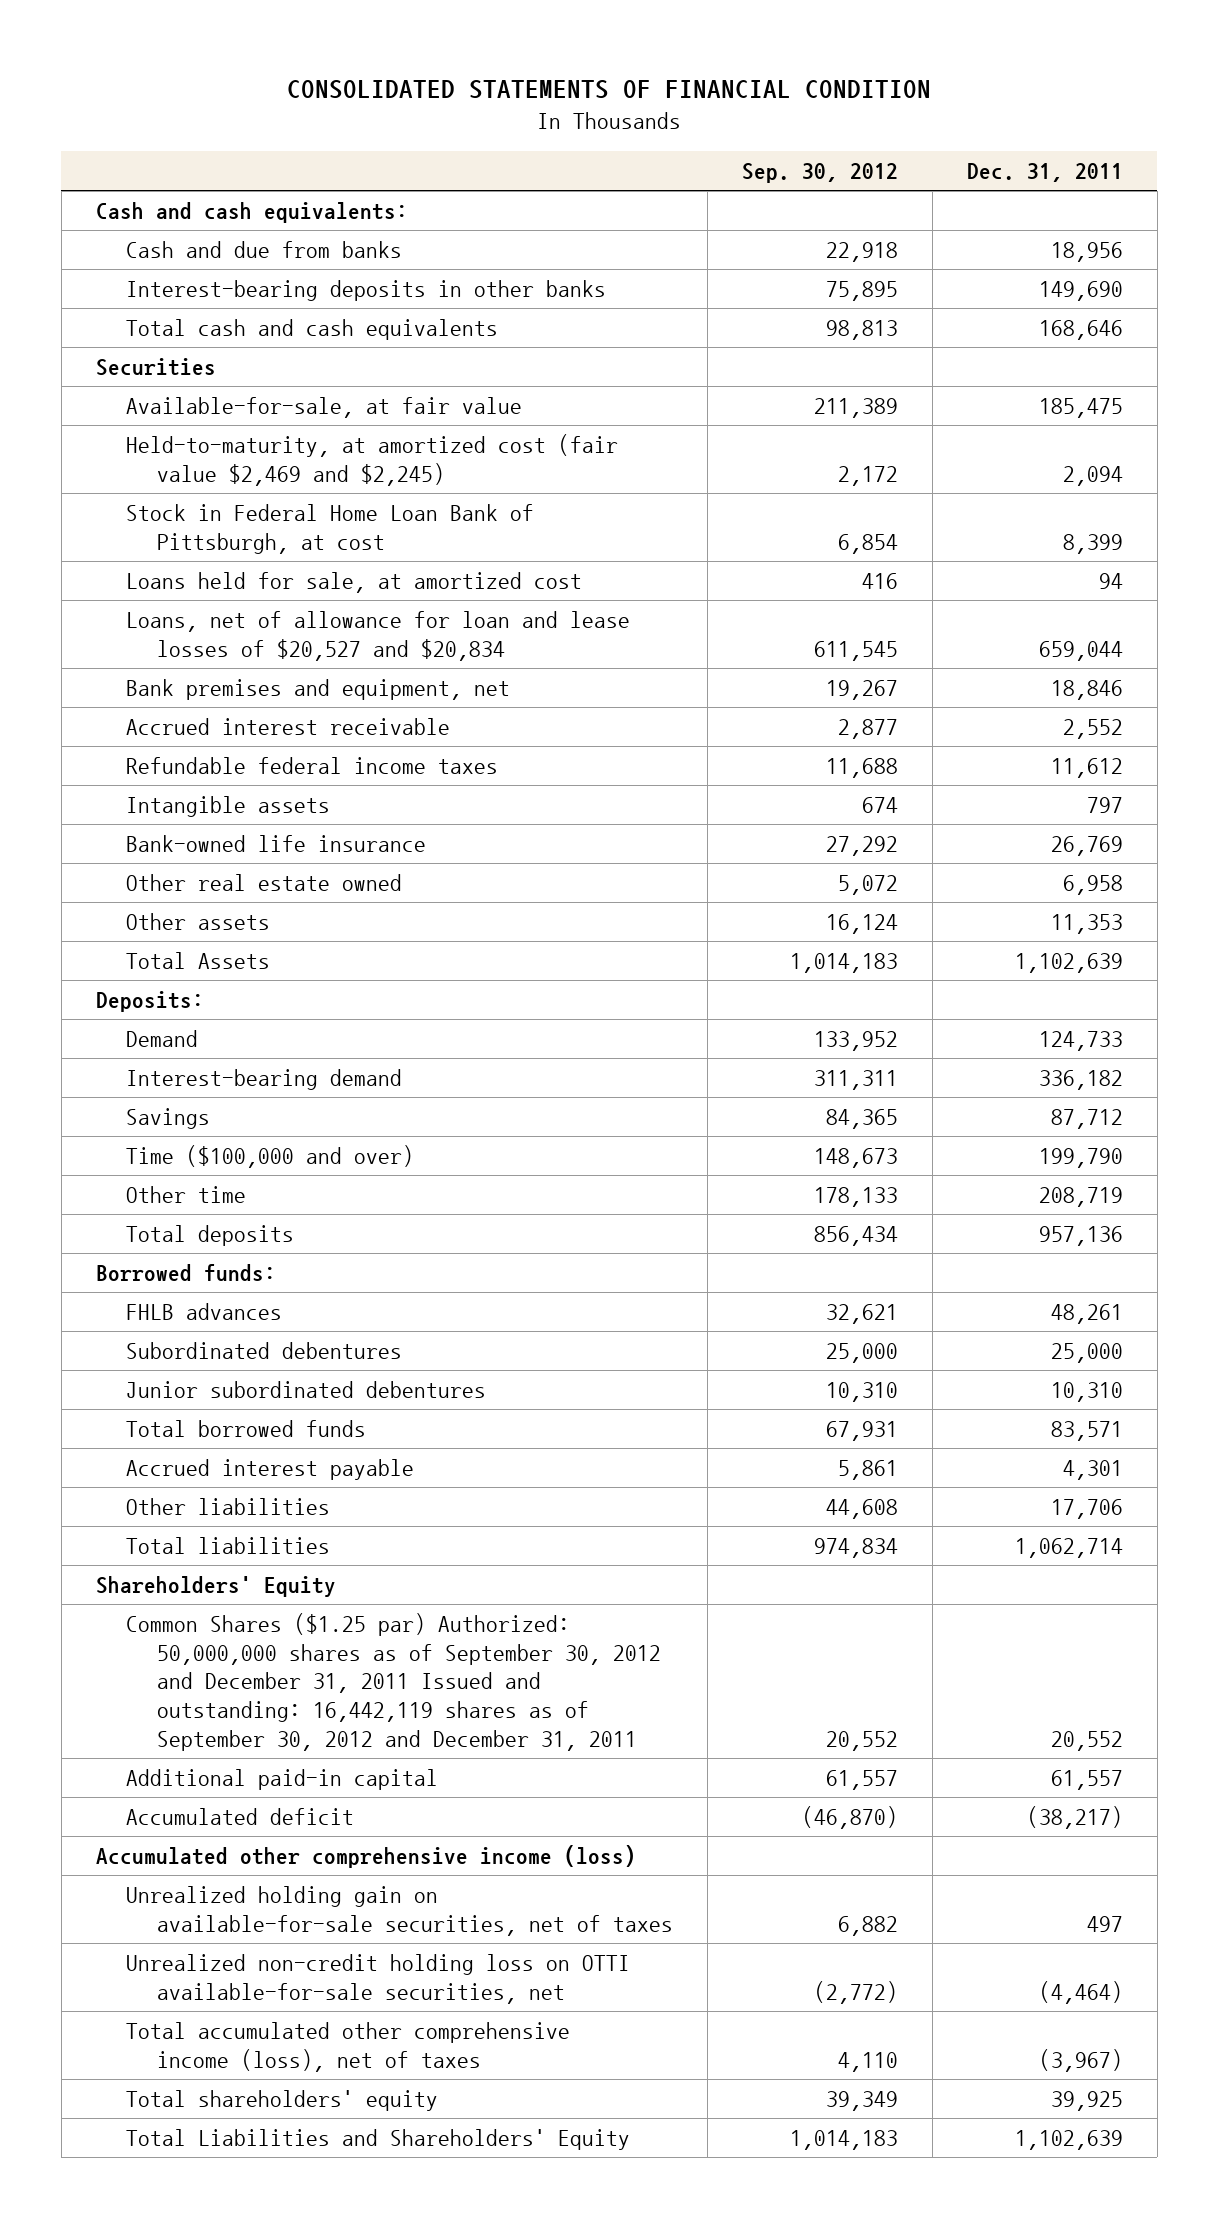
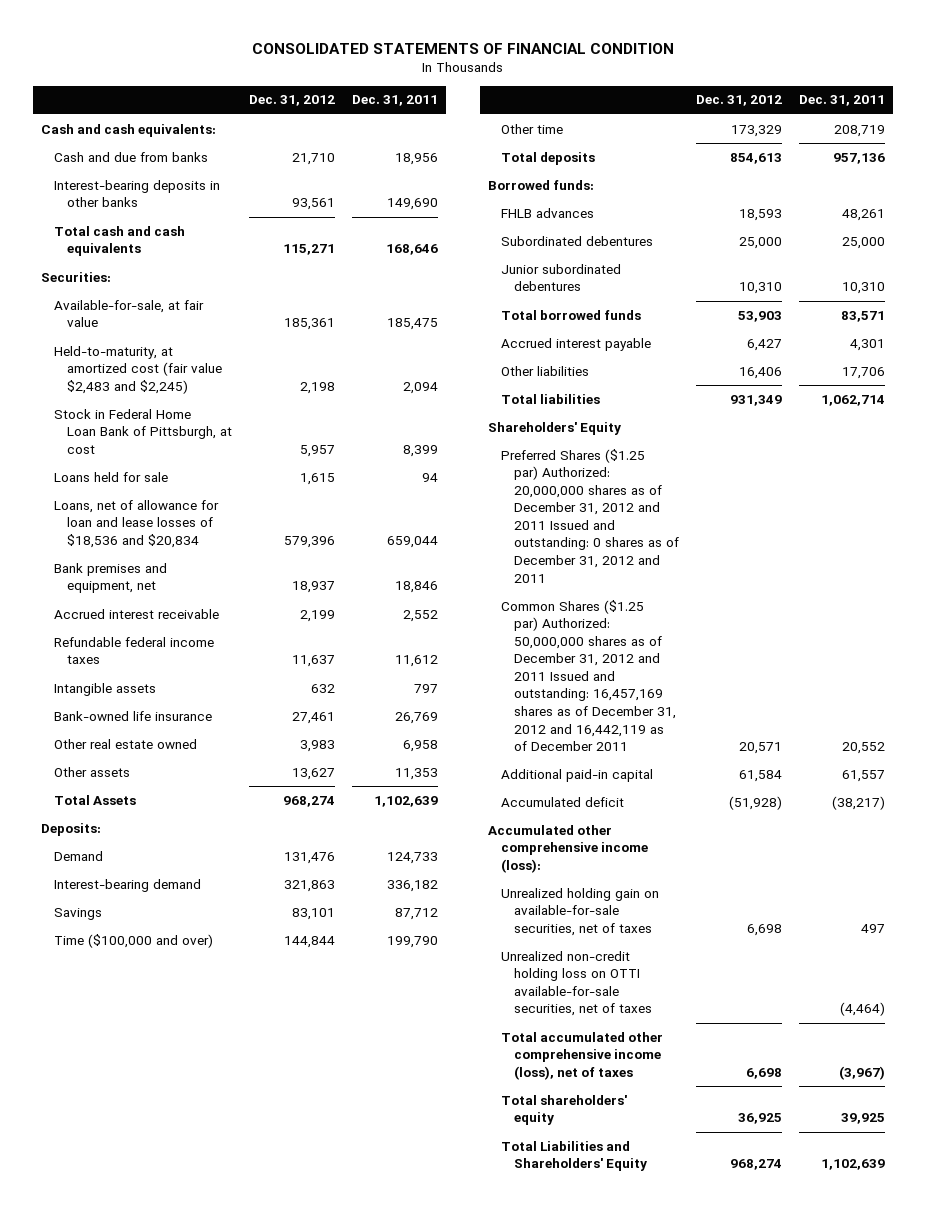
- | Sep. 30, 2012 | Dec. 31, 2011
+ | Dec. 31, 2012 | Dec. 31, 2011
- Securities
+ Securities:
- Held-to-maturity, at amortized cost (fair value $2,469 and $2,245) | 2,172 | 2,094
+ Held-to-maturity, at amortized cost (fair value $2,483 and $2,245) | 2,198 | 2,094
- Loans held for sale, at amortized cost | 416 | 94
- Loans, net of allowance for loan and lease losses of $20,527 and $20,834 | 611,545 | 659,044
+ Loans held for sale | 1,615 | 94
+ Loans, net of allowance for loan and lease losses of $18,536 and $20,834 | 579,396 | 659,044
- Common Shares ($1.25 par) Authorized: 50,000,000 shares as of September 30, 2012 and December 31, 2011 Issued and outstanding: 16,442,119 shares as of September 30, 2012 and December 31, 2011 | 20,552 | 20,552
+ Preferred Shares ($1.25 par) Authorized: 20,000,000 shares as of December 31, 2012 and 2011 Issued and outstanding: 0 shares as of December 31, 2012 and 2011
+ Common Shares ($1.25 par) Authorized: 50,000,000 shares as of December 31, 2012 and 2011 Issued and outstanding: 16,457,169 shares as of December 31, 2012 and 16,442,119 as of December 2011 | 20,571 | 20,552
- Accumulated other comprehensive income (loss)
+ Accumulated other comprehensive income (loss):
- Unrealized non-credit holding loss on OTTI available-for-sale securities, net | (2,772) | (4,464)
+ Unrealized non-credit holding loss on OTTI available-for-sale securities, net of taxes | | (4,464)

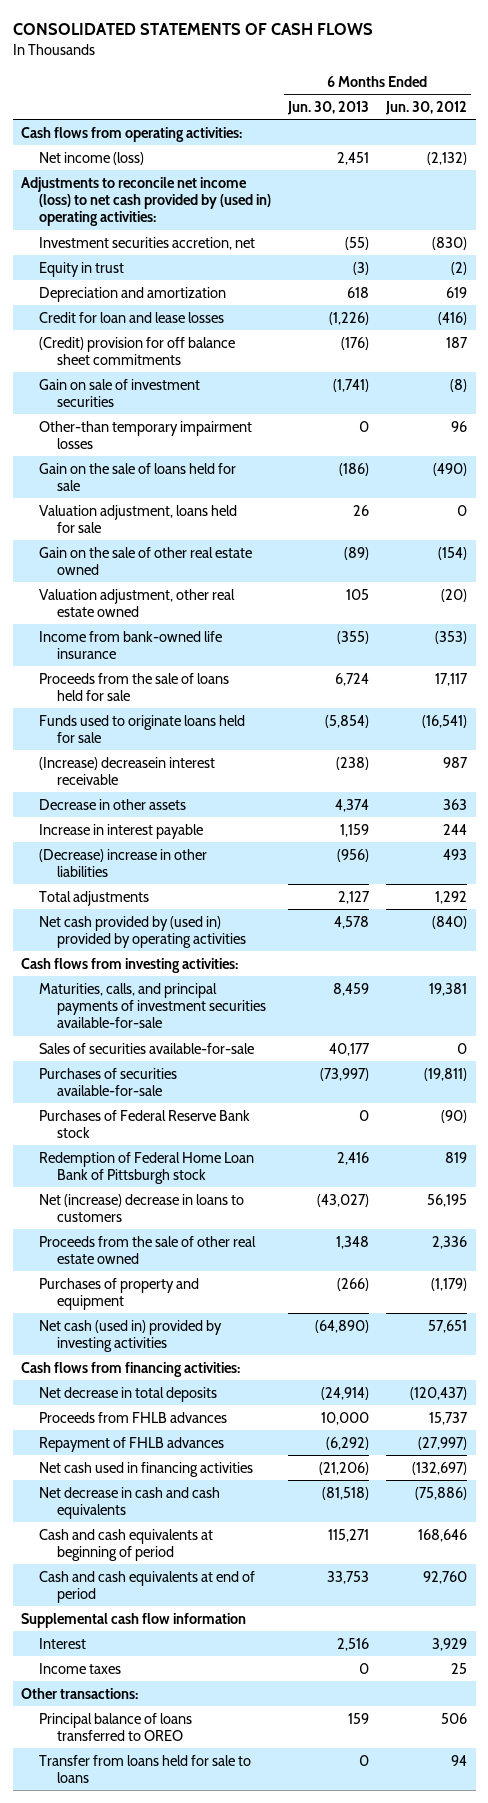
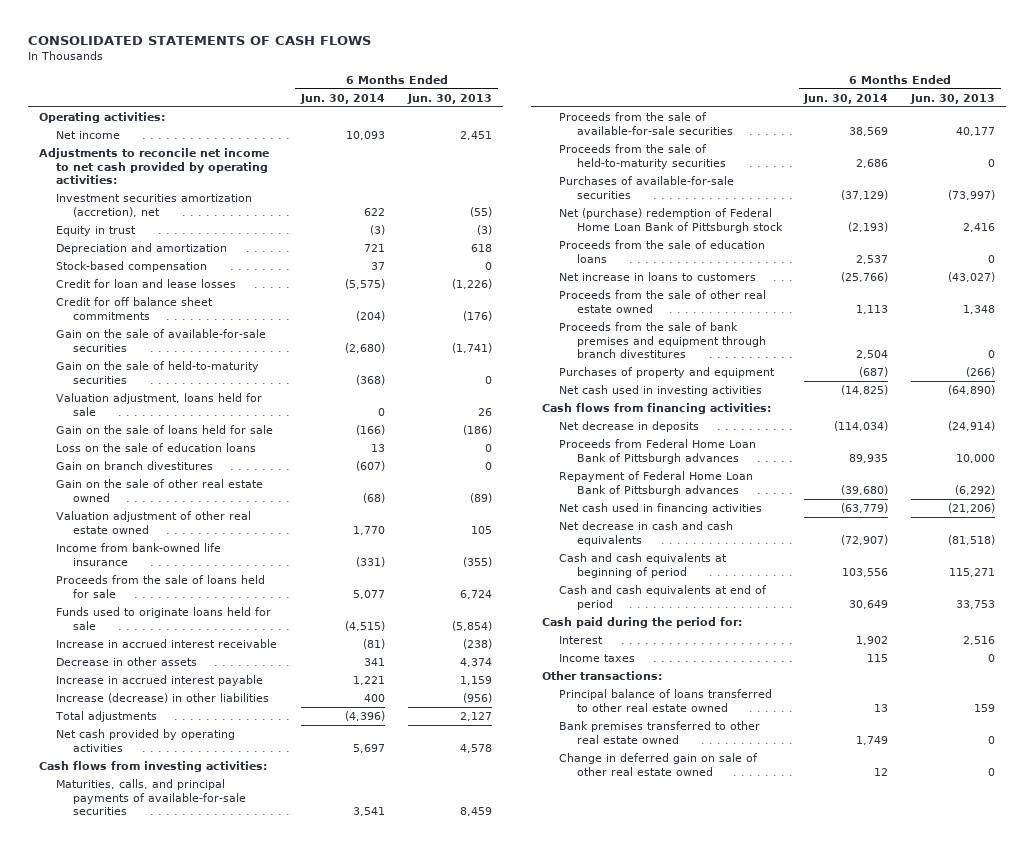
- | 6 Months Ended Jun. 30, 2013 | 6 Months Ended Jun. 30, 2012
+ | 6 Months Ended Jun. 30, 2014 | 6 Months Ended Jun. 30, 2013
- Cash flows from operating activities:
- Net income (loss) | 2,451 | (2,132)
- Adjustments to reconcile net income (loss) to net cash provided by (used in) operating activities:
- Investment securities accretion, net | (55) | (830)
+ Operating activities:
+ Net income | 10,093 | 2,451
+ Adjustments to reconcile net income to net cash provided by operating activities:
+ Investment securities amortization (accretion), net | 622 | (55)
+ Stock-based compensation | 37 | 0
- (Credit) provision for off balance sheet commitments | (176) | 187
- Gain on sale of investment securities | (1,741) | (8)
- Other-than temporary impairment losses | 0 | 96
+ Credit for off balance sheet commitments | (204) | (176)
+ Gain on the sale of available-for-sale securities | (2,680) | (1,741)
+ Gain on the sale of held-to-maturity securities | (368) | 0
moved down: Gain on the sale of loans held for sale | (166) | (186)
+ Loss on the sale of education loans | 13 | 0
+ Gain on branch divestitures | (607) | 0
- Valuation adjustment, other real estate owned | 105 | (20)
+ Valuation adjustment of other real estate owned | 1,770 | 105
- (Increase) decreasein interest receivable | (238) | 987
+ Increase in accrued interest receivable | (81) | (238)
- Increase in interest payable | 1,159 | 244
- (Decrease) increase in other liabilities | (956) | 493
+ Increase in accrued interest payable | 1,221 | 1,159
+ Increase (decrease) in other liabilities | 400 | (956)
- Net cash provided by (used in) provided by operating activities | 4,578 | (840)
+ Net cash provided by operating activities | 5,697 | 4,578
- Maturities, calls, and principal payments of investment securities available-for-sale | 8,459 | 19,381
- Sales of securities available-for-sale | 40,177 | 0
- Purchases of securities available-for-sale | (73,997) | (19,811)
- Purchases of Federal Reserve Bank stock | 0 | (90)
- Redemption of Federal Home Loan Bank of Pittsburgh stock | 2,416 | 819
- Net (increase) decrease in loans to customers | (43,027) | 56,195
+ Maturities, calls, and principal payments of available-for-sale securities | 3,541 | 8,459
+ Proceeds from the sale of available-for-sale securities | 38,569 | 40,177
+ Proceeds from the sale of held-to-maturity securities | 2,686 | 0
+ Purchases of available-for-sale securities | (37,129) | (73,997)
+ Net (purchase) redemption of Federal Home Loan Bank of Pittsburgh stock | (2,193) | 2,416
+ Proceeds from the sale of education loans | 2,537 | 0
+ Net increase in loans to customers | (25,766) | (43,027)
+ Proceeds from the sale of bank premises and equipment through branch divestitures | 2,504 | 0
- Net cash (used in) provided by investing activities | (64,890) | 57,651
+ Net cash used in investing activities | (14,825) | (64,890)
- Net decrease in total deposits | (24,914) | (120,437)
- Proceeds from FHLB advances | 10,000 | 15,737
- Repayment of FHLB advances | (6,292) | (27,997)
+ Net decrease in deposits | (114,034) | (24,914)
+ Proceeds from Federal Home Loan Bank of Pittsburgh advances | 89,935 | 10,000
+ Repayment of Federal Home Loan Bank of Pittsburgh advances | (39,680) | (6,292)
- Supplemental cash flow information
+ Cash paid during the period for:
- Principal balance of loans transferred to OREO | 159 | 506
- Transfer from loans held for sale to loans | 0 | 94
+ Principal balance of loans transferred to other real estate owned | 13 | 159
+ Bank premises transferred to other real estate owned | 1,749 | 0
+ Change in deferred gain on sale of other real estate owned | 12 | 0

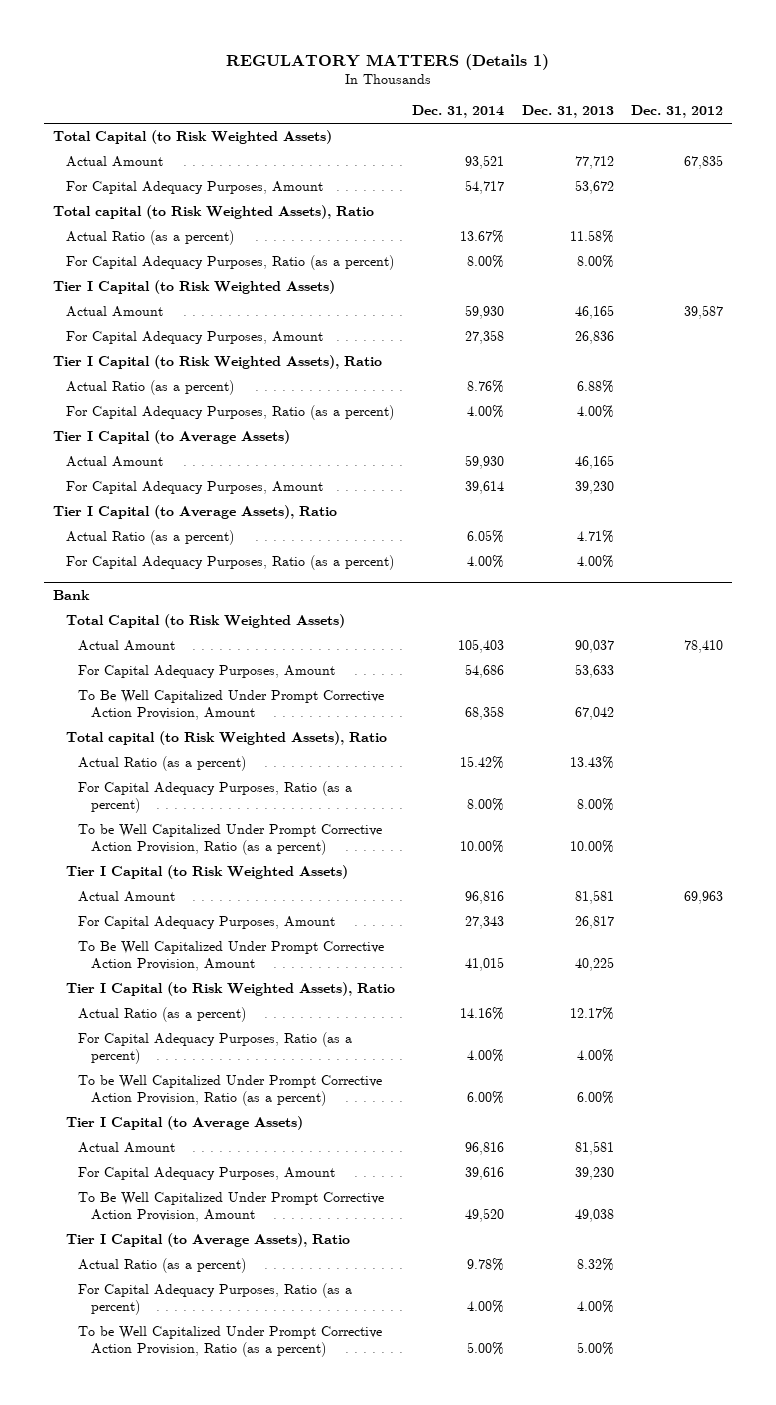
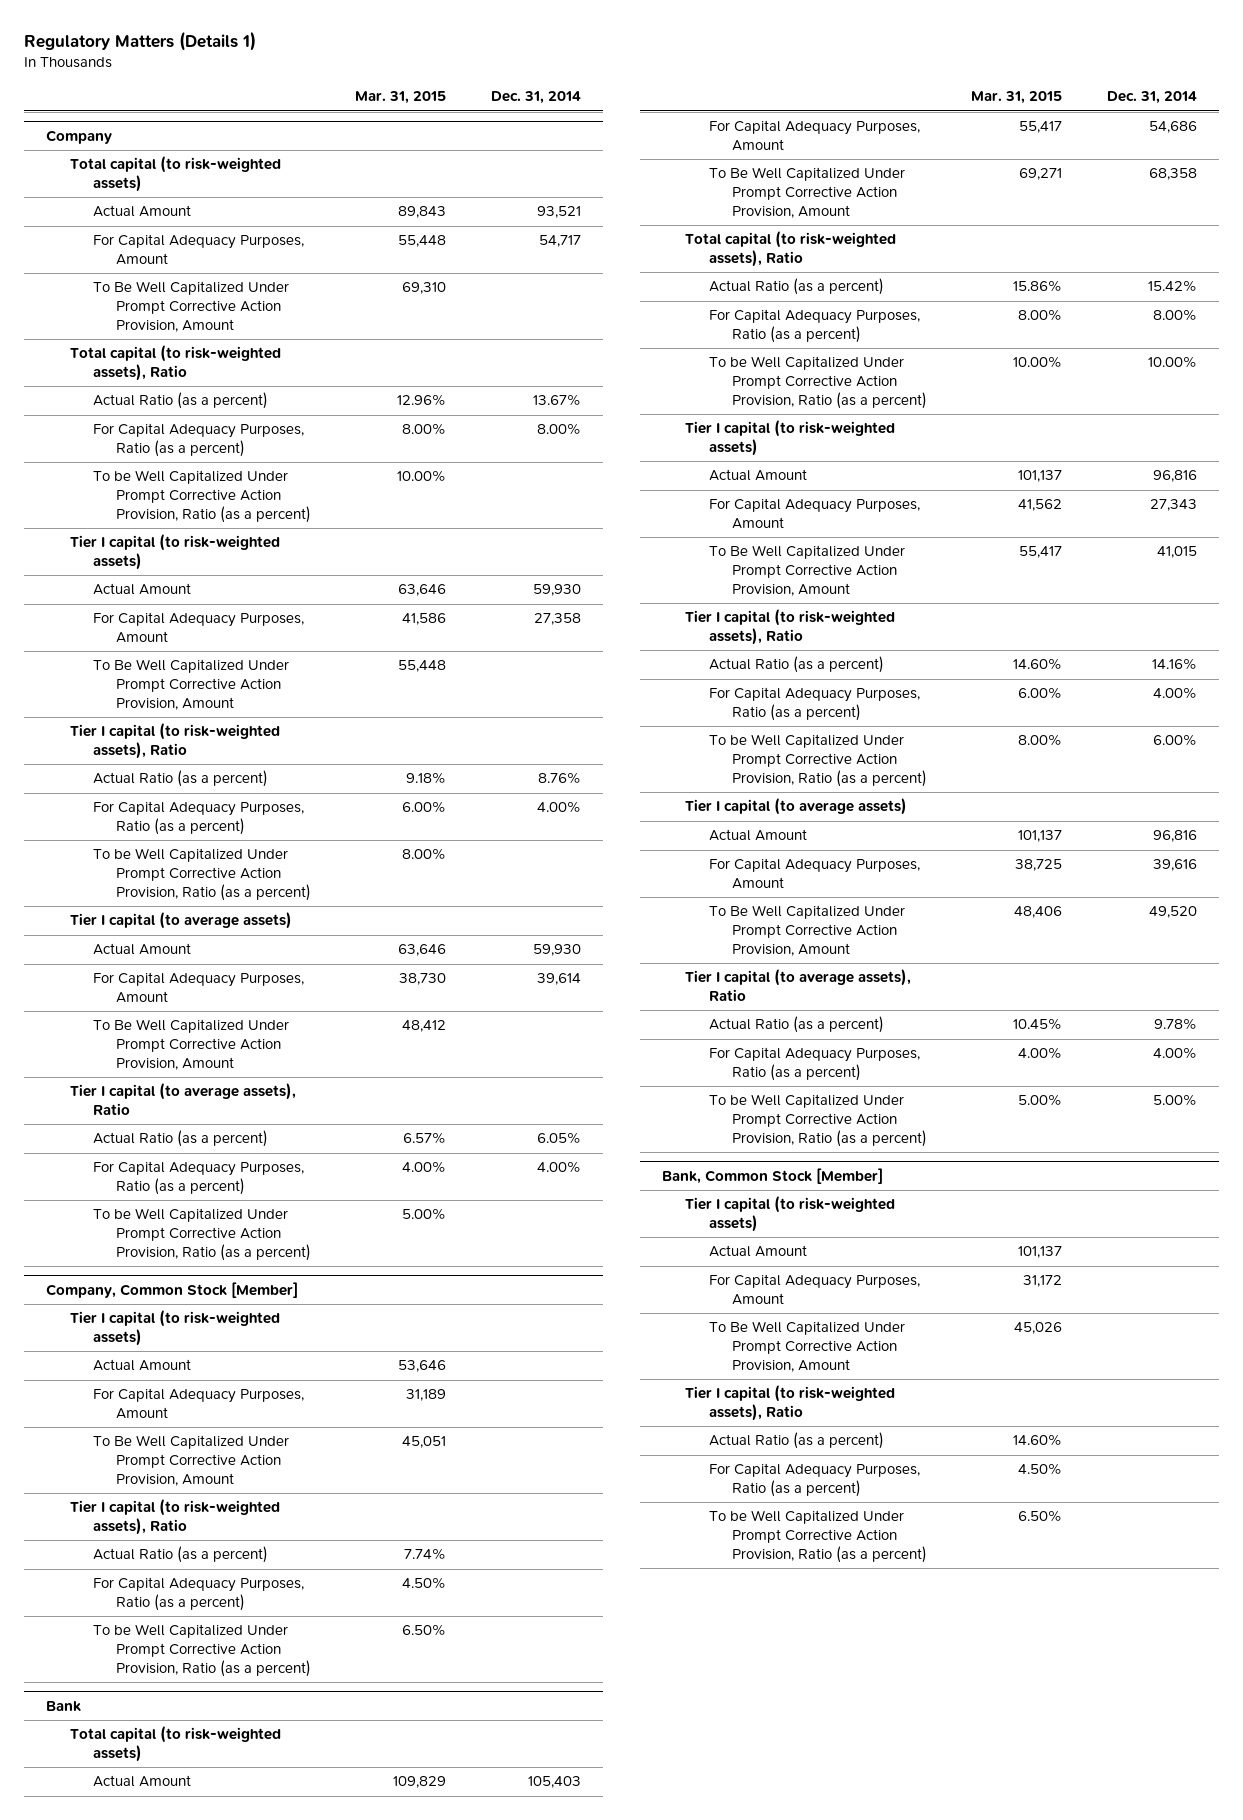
- REGULATORY MATTERS (Details 1)
+ Regulatory Matters (Details 1)
- | Dec. 31, 2014 | Dec. 31, 2013 | Dec. 31, 2012
+ | Mar. 31, 2015 | Dec. 31, 2014
- Total Capital (to Risk Weighted Assets)
+ Company
+ Total capital (to risk-weighted assets)
- Total capital (to Risk Weighted Assets), Ratio
+ To Be Well Capitalized Under Prompt Corrective Action Provision, Amount | 69,310 |
+ Total capital (to risk-weighted assets), Ratio
- Tier I Capital (to Risk Weighted Assets)
+ To be Well Capitalized Under Prompt Corrective Action Provision, Ratio (as a percent) | 10.00% |
+ Tier I capital (to risk-weighted assets)
- Tier I Capital (to Risk Weighted Assets), Ratio
+ To Be Well Capitalized Under Prompt Corrective Action Provision, Amount | 55,448 |
+ Tier I capital (to risk-weighted assets), Ratio
- Tier I Capital (to Average Assets)
+ To be Well Capitalized Under Prompt Corrective Action Provision, Ratio (as a percent) | 8.00% |
+ Tier I capital (to average assets)
- Tier I Capital (to Average Assets), Ratio
+ To Be Well Capitalized Under Prompt Corrective Action Provision, Amount | 48,412 |
+ Tier I capital (to average assets), Ratio
+ To be Well Capitalized Under Prompt Corrective Action Provision, Ratio (as a percent) | 5.00% |
+ Company, Common Stock [Member]
+ Tier I capital (to risk-weighted assets)
+ Actual Amount | 53,646 |
+ For Capital Adequacy Purposes, Amount | 31,189 |
+ To Be Well Capitalized Under Prompt Corrective Action Provision, Amount | 45,051 |
+ Tier I capital (to risk-weighted assets), Ratio
+ Actual Ratio (as a percent) | 7.74% |
+ For Capital Adequacy Purposes, Ratio (as a percent) | 4.50% |
+ To be Well Capitalized Under Prompt Corrective Action Provision, Ratio (as a percent) | 6.50% |
@ Bank
- Total Capital (to Risk Weighted Assets)
+ Total capital (to risk-weighted assets)
- Total capital (to Risk Weighted Assets), Ratio
+ Total capital (to risk-weighted assets), Ratio
- Tier I Capital (to Risk Weighted Assets)
+ Tier I capital (to risk-weighted assets)
- Tier I Capital (to Risk Weighted Assets), Ratio
+ Tier I capital (to risk-weighted assets), Ratio
- Tier I Capital (to Average Assets)
+ Tier I capital (to average assets)
- Tier I Capital (to Average Assets), Ratio
+ Tier I capital (to average assets), Ratio
+ Bank, Common Stock [Member]
+ Tier I capital (to risk-weighted assets)
+ Actual Amount | 101,137 |
+ For Capital Adequacy Purposes, Amount | 31,172 |
+ To Be Well Capitalized Under Prompt Corrective Action Provision, Amount | 45,026 |
+ Tier I capital (to risk-weighted assets), Ratio
+ Actual Ratio (as a percent) | 14.60% |
+ For Capital Adequacy Purposes, Ratio (as a percent) | 4.50% |
+ To be Well Capitalized Under Prompt Corrective Action Provision, Ratio (as a percent) | 6.50% |

